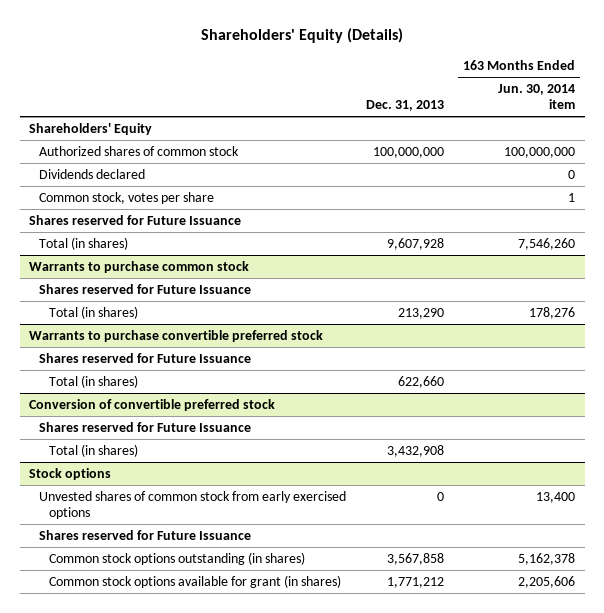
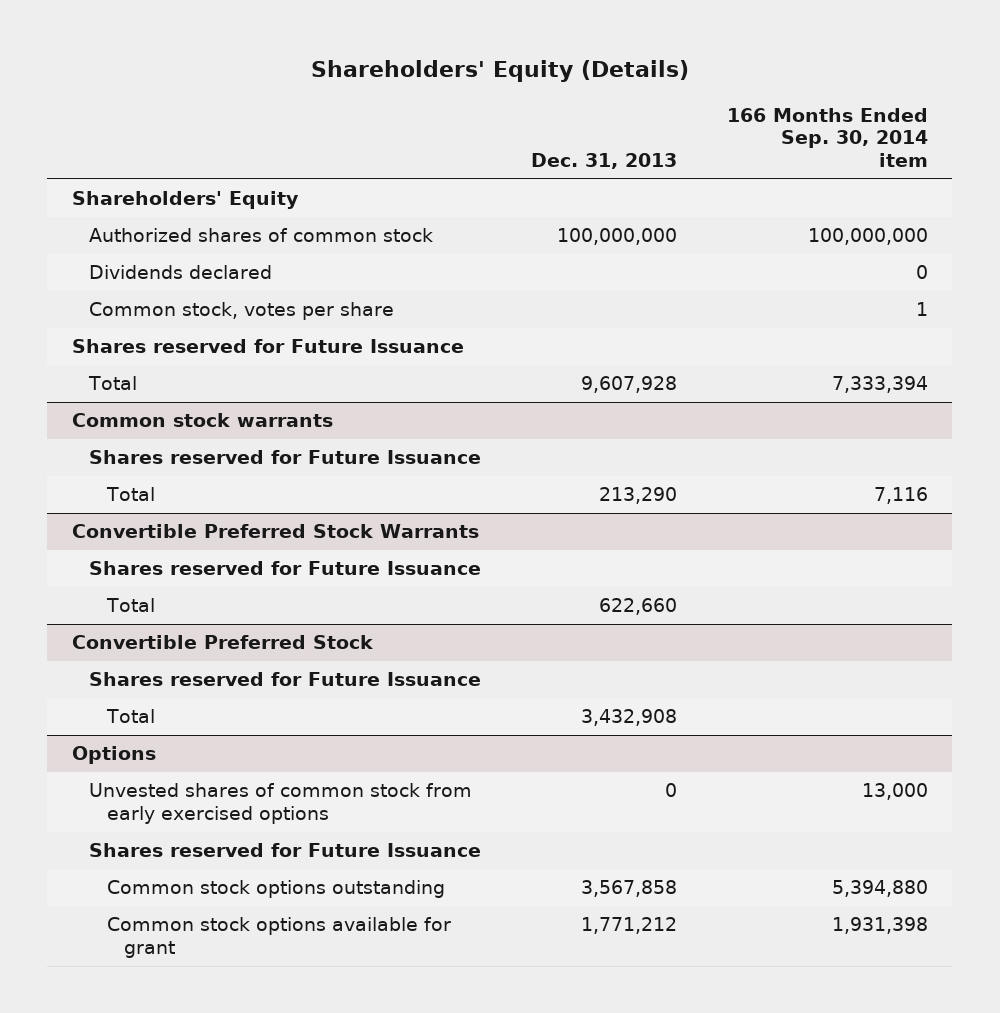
- | Dec. 31, 2013 | 163 Months Ended Jun. 30, 2014 item
+ | Dec. 31, 2013 | 166 Months Ended Sep. 30, 2014 item
- Total (in shares) | 9,607,928 | 7,546,260
- Warrants to purchase common stock
+ Total | 9,607,928 | 7,333,394
+ Common stock warrants
- Total (in shares) | 213,290 | 178,276
- Warrants to purchase convertible preferred stock
+ Total | 213,290 | 7,116
+ Convertible Preferred Stock Warrants
- Total (in shares) | 622,660 |
- Conversion of convertible preferred stock
+ Total | 622,660 |
+ Convertible Preferred Stock
- Total (in shares) | 3,432,908 |
- Stock options
+ Total | 3,432,908 |
+ Options
- Common stock options outstanding (in shares) | 3,567,858 | 5,162,378
- Common stock options available for grant (in shares) | 1,771,212 | 2,205,606
+ Common stock options outstanding | 3,567,858 | 5,394,880
+ Common stock options available for grant | 1,771,212 | 1,931,398

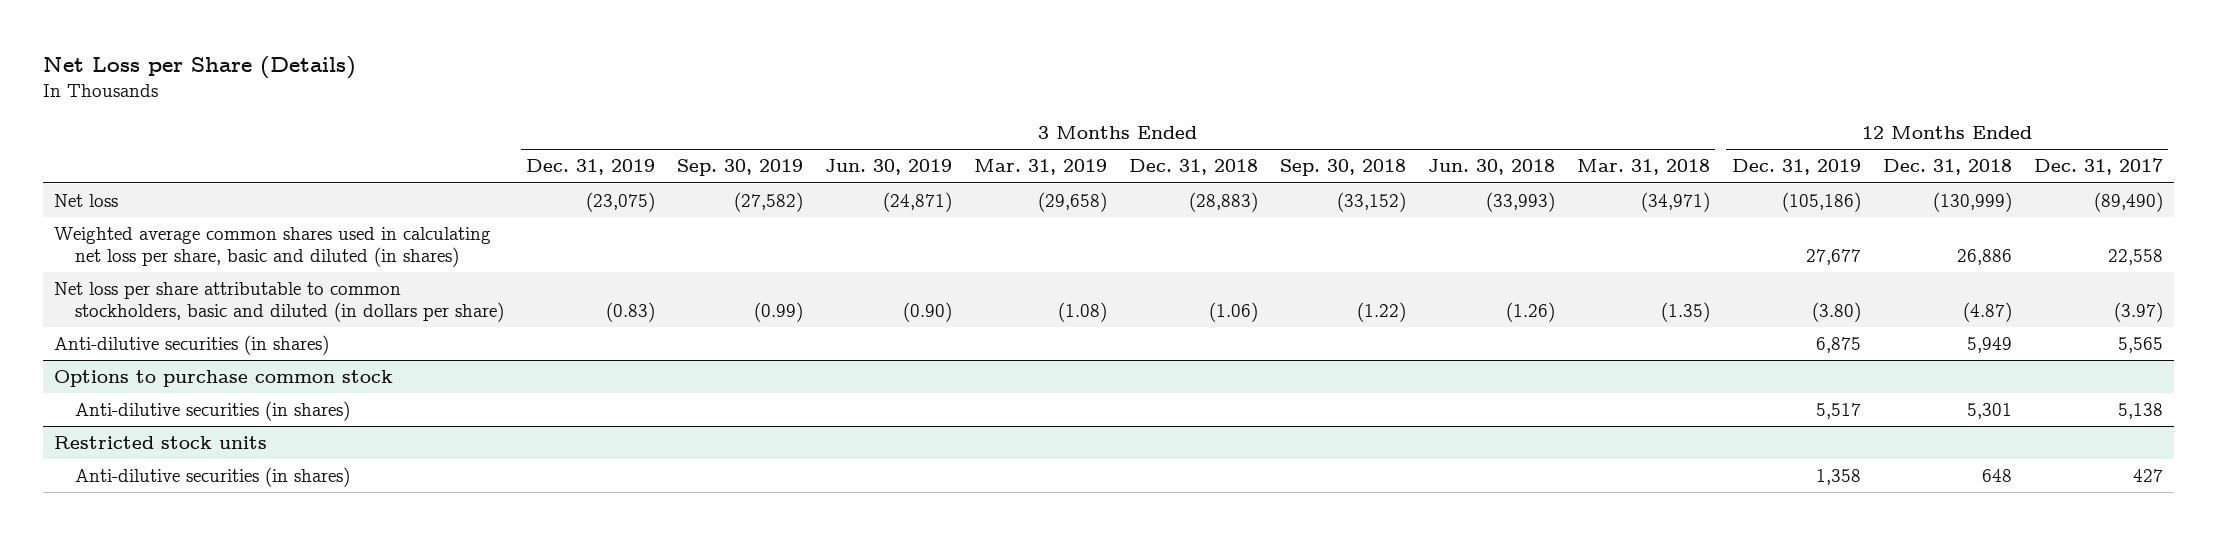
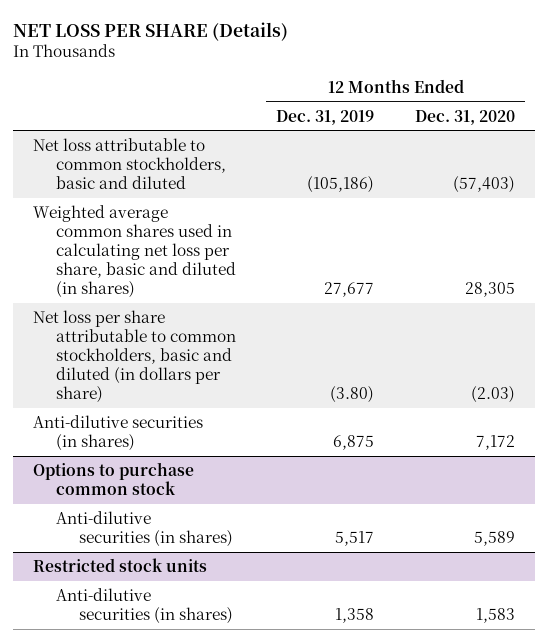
- Net Loss per Share (Details)
+ NET LOSS PER SHARE (Details)
- | 3 Months Ended Dec. 31, 2019 | 3 Months Ended Sep. 30, 2019 | 3 Months Ended Jun. 30, 2019 | 3 Months Ended Mar. 31, 2019 | 3 Months Ended Dec. 31, 2018 | 3 Months Ended Sep. 30, 2018 | 3 Months Ended Jun. 30, 2018 | 3 Months Ended Mar. 31, 2018 | 12 Months Ended Dec. 31, 2019 | 12 Months Ended Dec. 31, 2018 | 12 Months Ended Dec. 31, 2017
+ | 12 Months Ended Dec. 31, 2019 | 12 Months Ended Dec. 31, 2020
- Net loss | (23,075) | (27,582) | (24,871) | (29,658) | (28,883) | (33,152) | (33,993) | (34,971) | (105,186) | (130,999) | (89,490)
+ Net loss attributable to common stockholders, basic and diluted | (105,186) | (57,403)

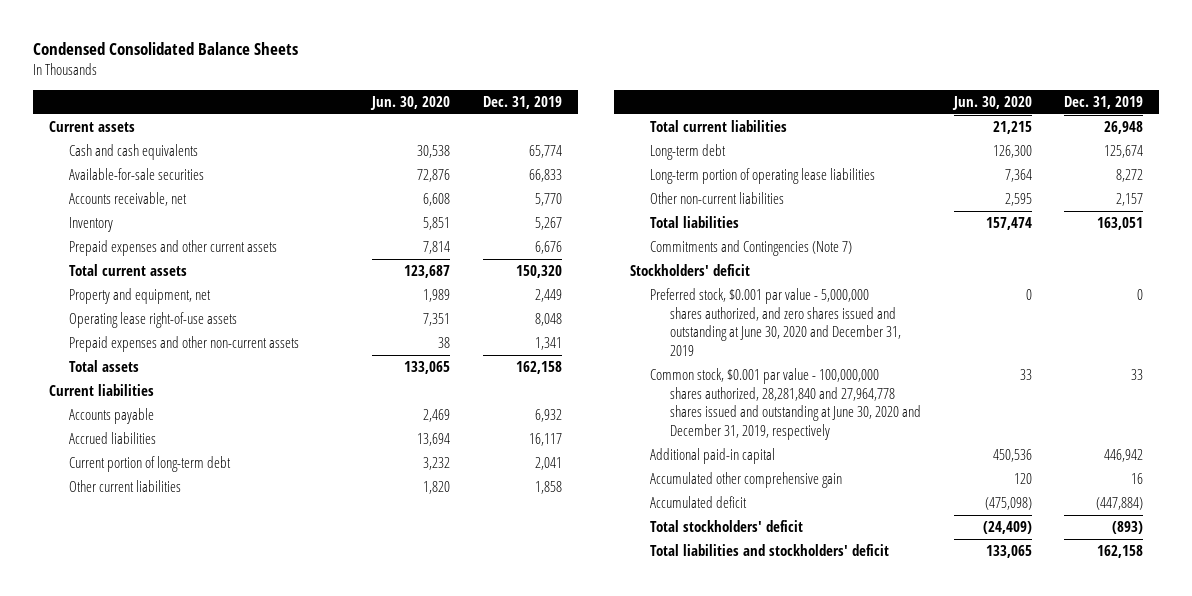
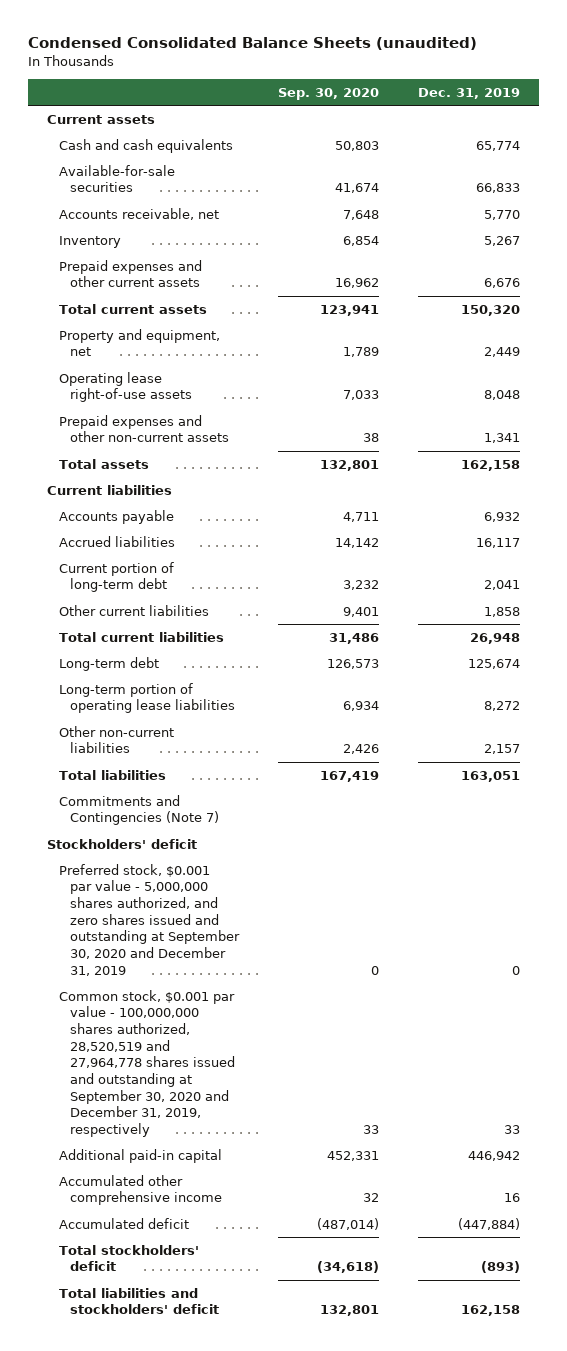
- Condensed Consolidated Balance Sheets
+ Condensed Consolidated Balance Sheets (unaudited)
- | Jun. 30, 2020 | Dec. 31, 2019
+ | Sep. 30, 2020 | Dec. 31, 2019
- Preferred stock, $0.001 par value - 5,000,000 shares authorized, and zero shares issued and outstanding at June 30, 2020 and December 31, 2019 | 0 | 0
- Common stock, $0.001 par value - 100,000,000 shares authorized, 28,281,840 and 27,964,778 shares issued and outstanding at June 30, 2020 and December 31, 2019, respectively | 33 | 33
+ Preferred stock, $0.001 par value - 5,000,000 shares authorized, and zero shares issued and outstanding at September 30, 2020 and December 31, 2019 | 0 | 0
+ Common stock, $0.001 par value - 100,000,000 shares authorized, 28,520,519 and 27,964,778 shares issued and outstanding at September 30, 2020 and December 31, 2019, respectively | 33 | 33
- Accumulated other comprehensive gain | 120 | 16
+ Accumulated other comprehensive income | 32 | 16

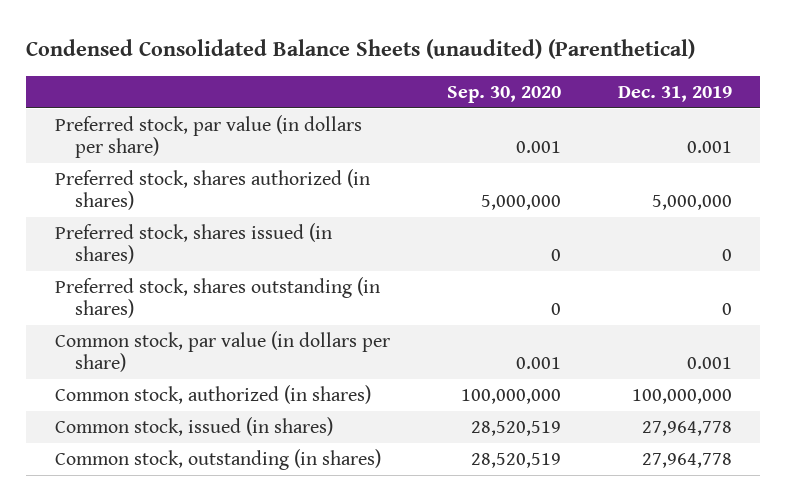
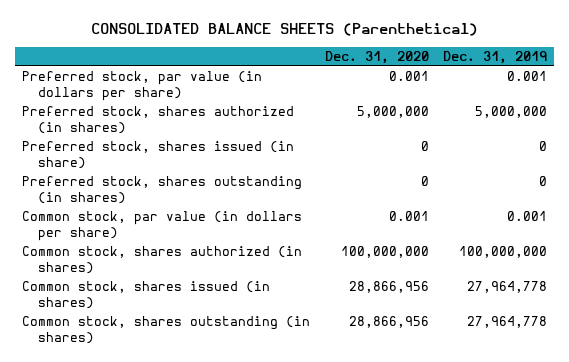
- Condensed Consolidated Balance Sheets (unaudited) (Parenthetical)
+ CONSOLIDATED BALANCE SHEETS (Parenthetical)
- | Sep. 30, 2020 | Dec. 31, 2019
+ | Dec. 31, 2020 | Dec. 31, 2019
- Preferred stock, shares issued (in shares) | 0 | 0
+ Preferred stock, shares issued (in share) | 0 | 0
- Common stock, authorized (in shares) | 100,000,000 | 100,000,000
- Common stock, issued (in shares) | 28,520,519 | 27,964,778
- Common stock, outstanding (in shares) | 28,520,519 | 27,964,778
+ Common stock, shares authorized (in shares) | 100,000,000 | 100,000,000
+ Common stock, shares issued (in shares) | 28,866,956 | 27,964,778
+ Common stock, shares outstanding (in shares) | 28,866,956 | 27,964,778

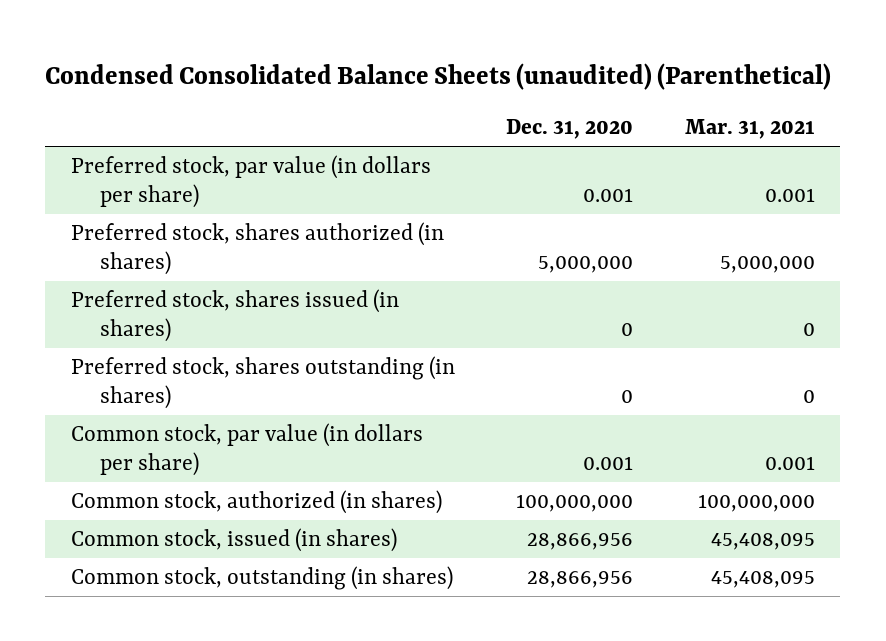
- CONSOLIDATED BALANCE SHEETS (Parenthetical)
+ Condensed Consolidated Balance Sheets (unaudited) (Parenthetical)
- | Dec. 31, 2020 | Dec. 31, 2019
+ | Dec. 31, 2020 | Mar. 31, 2021
- Preferred stock, shares issued (in share) | 0 | 0
+ Preferred stock, shares issued (in shares) | 0 | 0
- Common stock, shares authorized (in shares) | 100,000,000 | 100,000,000
- Common stock, shares issued (in shares) | 28,866,956 | 27,964,778
- Common stock, shares outstanding (in shares) | 28,866,956 | 27,964,778
+ Common stock, authorized (in shares) | 100,000,000 | 100,000,000
+ Common stock, issued (in shares) | 28,866,956 | 45,408,095
+ Common stock, outstanding (in shares) | 28,866,956 | 45,408,095

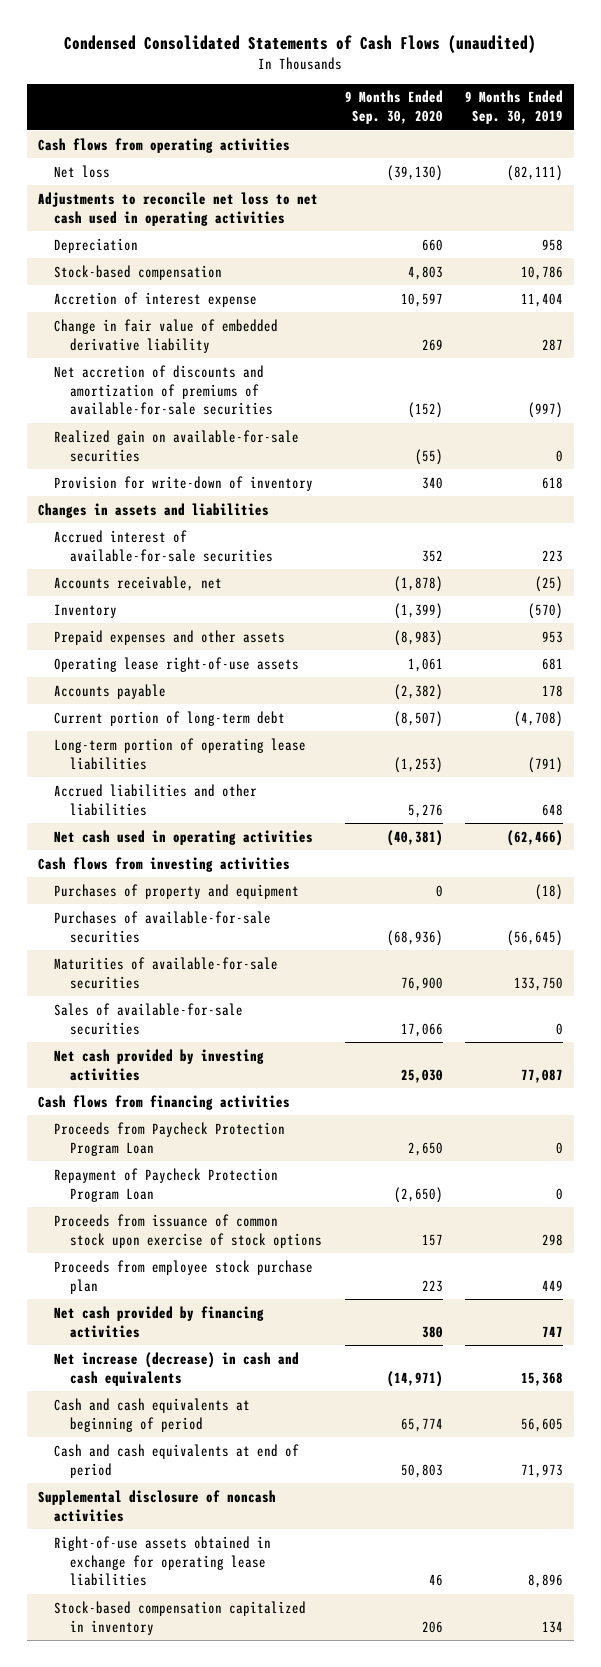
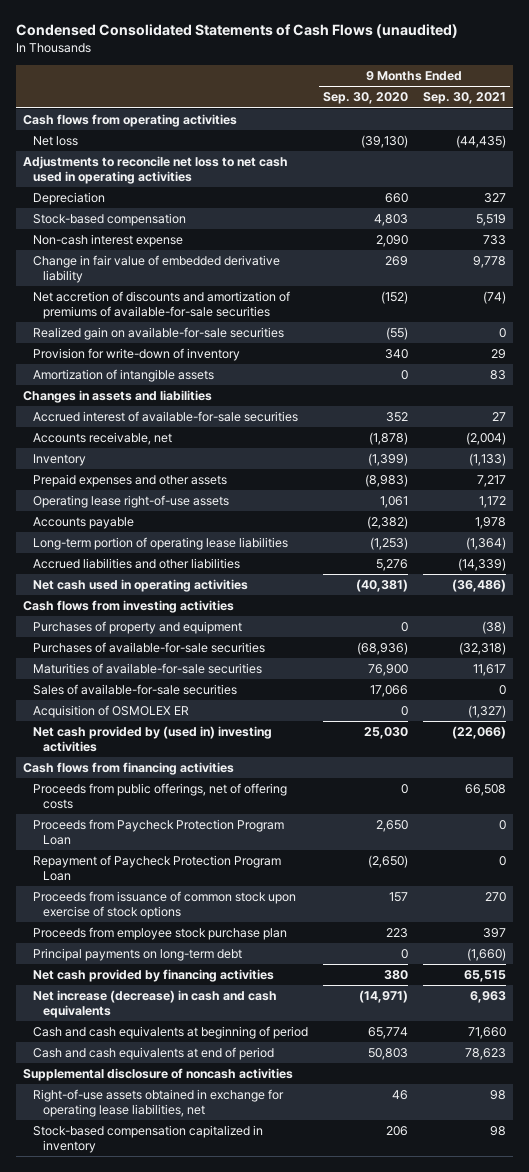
- | 9 Months Ended Sep. 30, 2020 | 9 Months Ended Sep. 30, 2019
+ | 9 Months Ended Sep. 30, 2020 | 9 Months Ended Sep. 30, 2021
- Accretion of interest expense | 10,597 | 11,404
+ Non-cash interest expense | 2,090 | 733
+ Amortization of intangible assets | 0 | 83
- Current portion of long-term debt | (8,507) | (4,708)
- Net cash provided by investing activities | 25,030 | 77,087
+ Acquisition of OSMOLEX ER | 0 | (1,327)
+ Net cash provided by (used in) investing activities | 25,030 | (22,066)
+ Proceeds from public offerings, net of offering costs | 0 | 66,508
+ Principal payments on long-term debt | 0 | (1,660)
- Right-of-use assets obtained in exchange for operating lease liabilities | 46 | 8,896
+ Right-of-use assets obtained in exchange for operating lease liabilities, net | 46 | 98

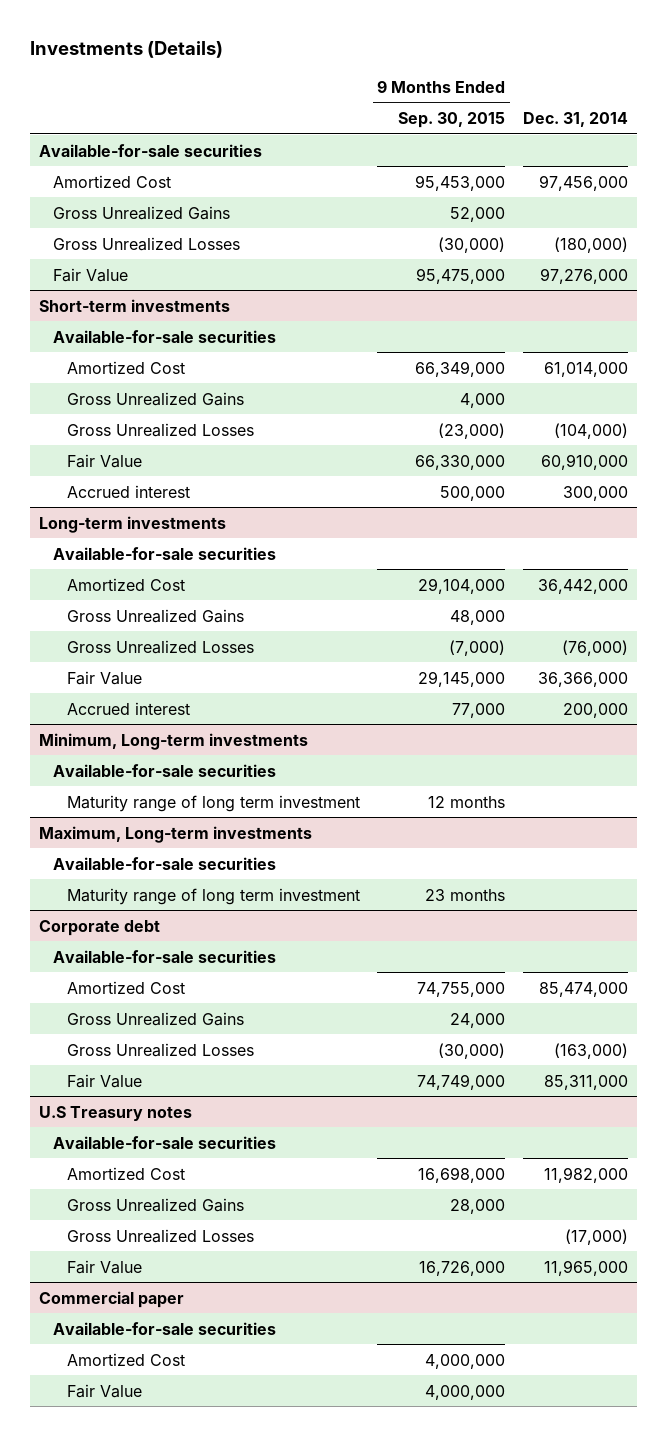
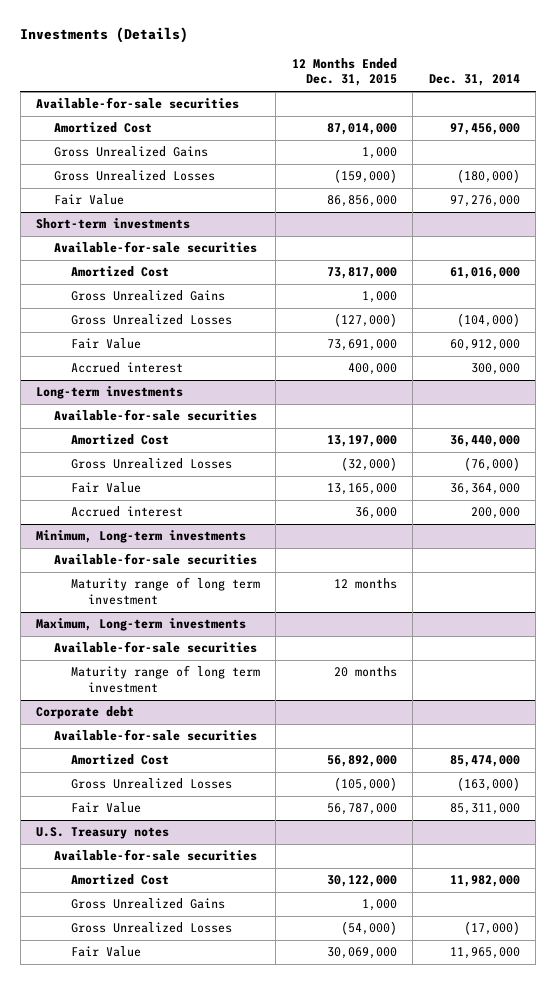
- | 9 Months Ended Sep. 30, 2015 | Dec. 31, 2014
+ | 12 Months Ended Dec. 31, 2015 | Dec. 31, 2014
@ Short-term investments
- Amortized Cost | 66,349,000 | 61,014,000
+ Amortized Cost | 73,817,000 | 61,016,000
- Fair Value | 66,330,000 | 60,910,000
+ Fair Value | 73,691,000 | 60,912,000
@ Long-term investments
- Amortized Cost | 29,104,000 | 36,442,000
- Gross Unrealized Gains | 48,000 |
+ Amortized Cost | 13,197,000 | 36,440,000
- Fair Value | 29,145,000 | 36,366,000
+ Fair Value | 13,165,000 | 36,364,000
@ Corporate debt
- Gross Unrealized Gains | 24,000 |
- U.S Treasury notes
+ U.S. Treasury notes
- Commercial paper
- Available-for-sale securities
- Amortized Cost | 4,000,000 |
- Fair Value | 4,000,000 |

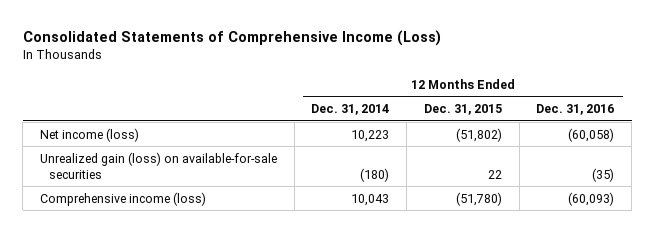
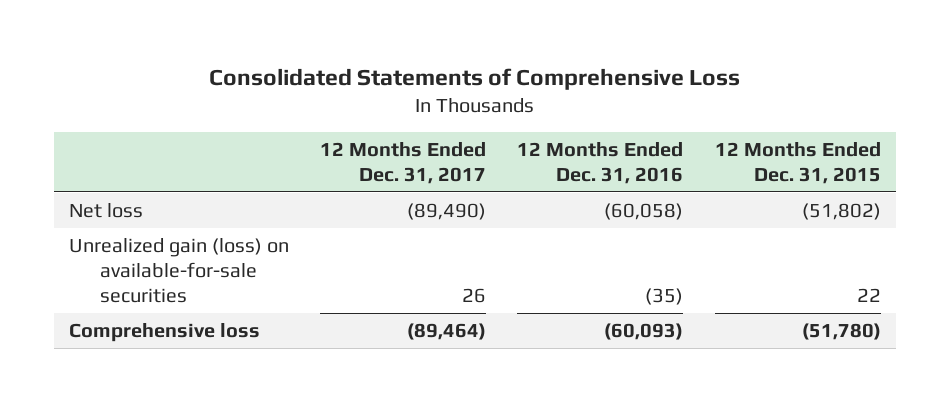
- Consolidated Statements of Comprehensive Income (Loss)
+ Consolidated Statements of Comprehensive Loss
- | 12 Months Ended Dec. 31, 2014 | 12 Months Ended Dec. 31, 2015 | 12 Months Ended Dec. 31, 2016
+ | 12 Months Ended Dec. 31, 2017 | 12 Months Ended Dec. 31, 2016 | 12 Months Ended Dec. 31, 2015
- Net income (loss) | 10,223 | (51,802) | (60,058)
+ Net loss | (89,490) | (60,058) | (51,802)
- Comprehensive income (loss) | 10,043 | (51,780) | (60,093)
+ Comprehensive loss | (89,464) | (60,093) | (51,780)

